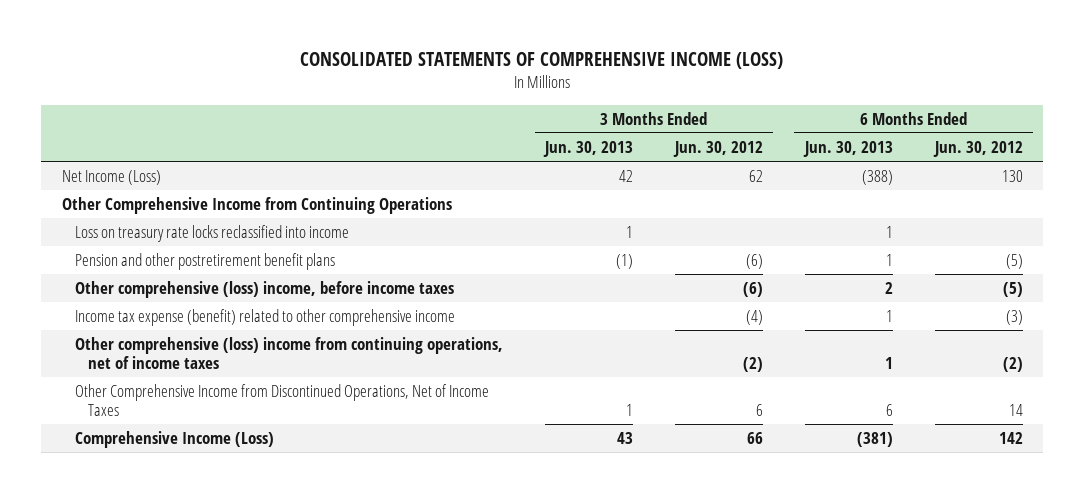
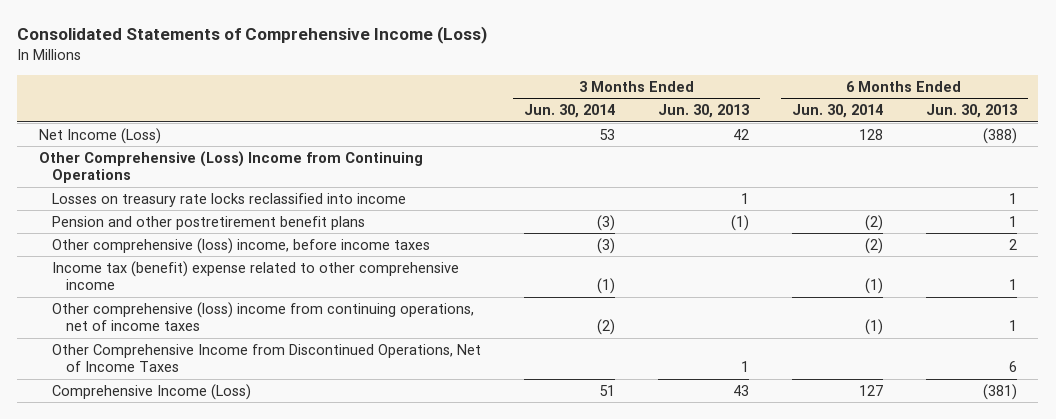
- CONSOLIDATED STATEMENTS OF COMPREHENSIVE INCOME (LOSS)
+ Consolidated Statements of Comprehensive Income (Loss)
- | 3 Months Ended Jun. 30, 2013 | 3 Months Ended Jun. 30, 2012 | 6 Months Ended Jun. 30, 2013 | 6 Months Ended Jun. 30, 2012
+ | 3 Months Ended Jun. 30, 2014 | 3 Months Ended Jun. 30, 2013 | 6 Months Ended Jun. 30, 2014 | 6 Months Ended Jun. 30, 2013
- Other Comprehensive Income from Continuing Operations
- Loss on treasury rate locks reclassified into income | 1 | | 1 |
+ Other Comprehensive (Loss) Income from Continuing Operations
+ Losses on treasury rate locks reclassified into income | | 1 | | 1
- Income tax expense (benefit) related to other comprehensive income | | (4) | 1 | (3)
+ Income tax (benefit) expense related to other comprehensive income | (1) | | (1) | 1

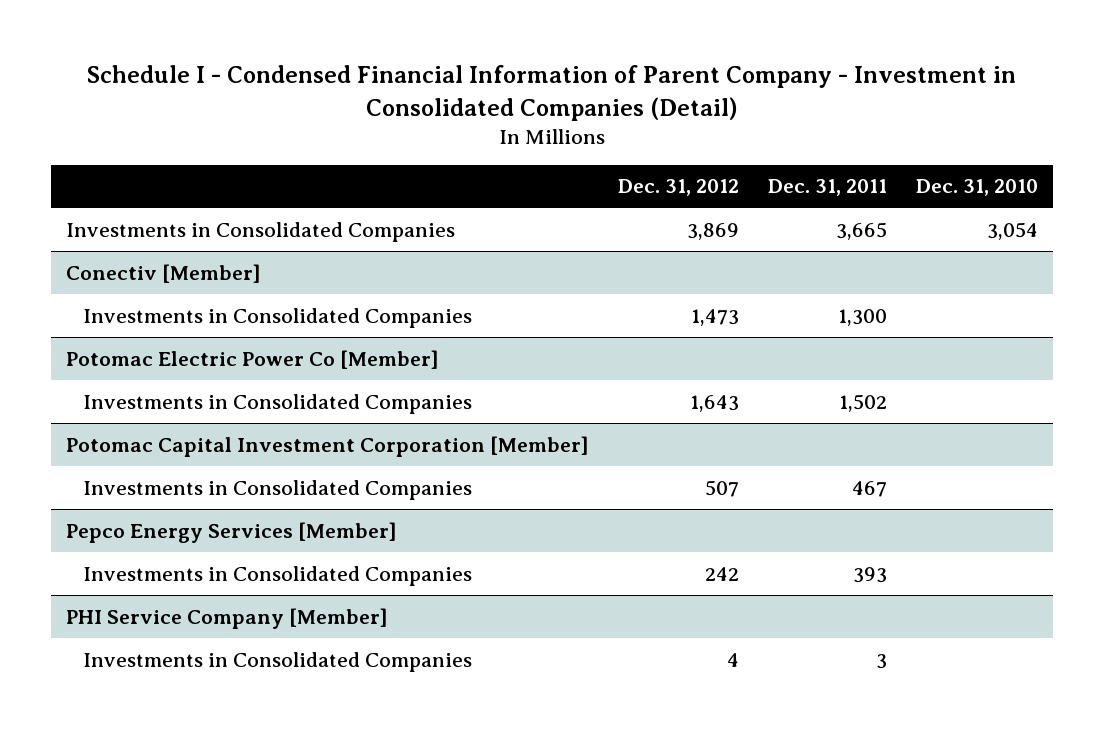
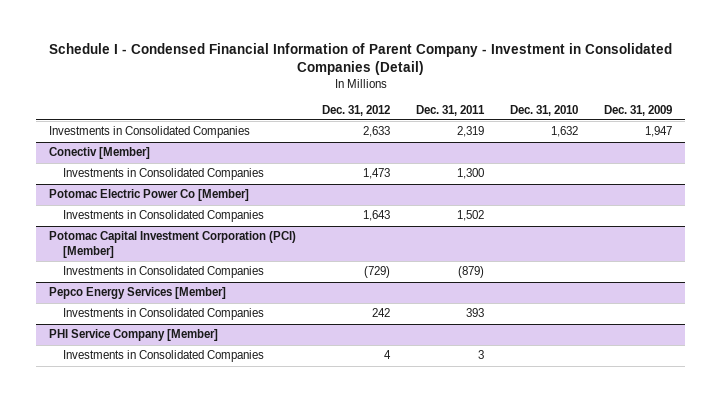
- | Dec. 31, 2012 | Dec. 31, 2011 | Dec. 31, 2010
+ | Dec. 31, 2012 | Dec. 31, 2011 | Dec. 31, 2010 | Dec. 31, 2009
- Investments in Consolidated Companies | 3,869 | 3,665 | 3,054
+ Investments in Consolidated Companies | 2,633 | 2,319 | 1,632 | 1,947
- Potomac Capital Investment Corporation [Member]
- Investments in Consolidated Companies | 507 | 467 |
+ Potomac Capital Investment Corporation (PCI) [Member]
+ Investments in Consolidated Companies | (729) | (879) | |

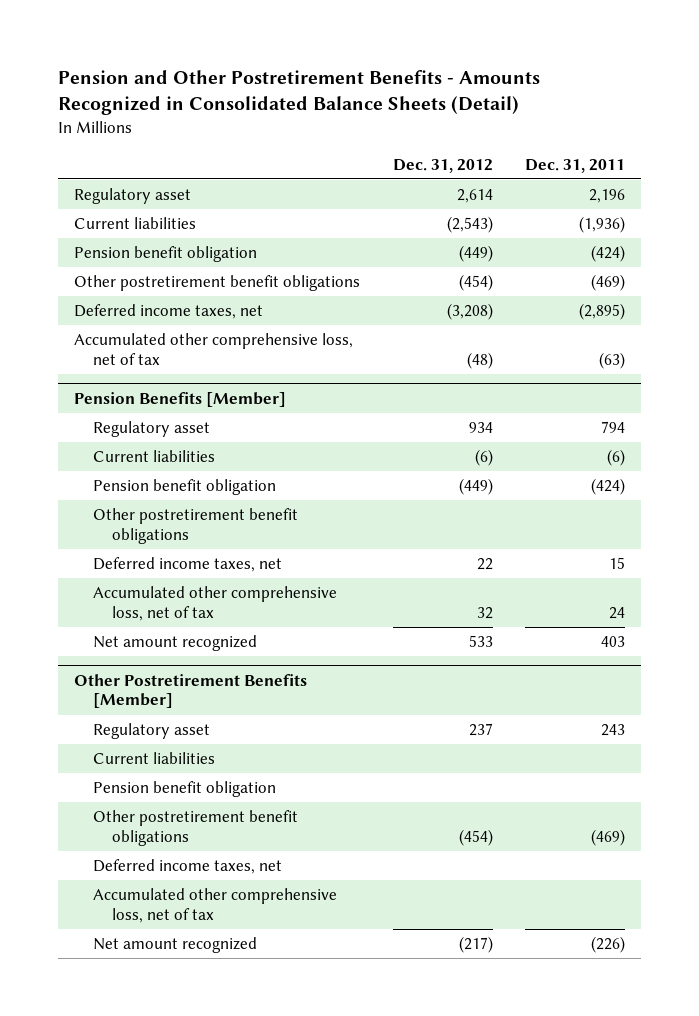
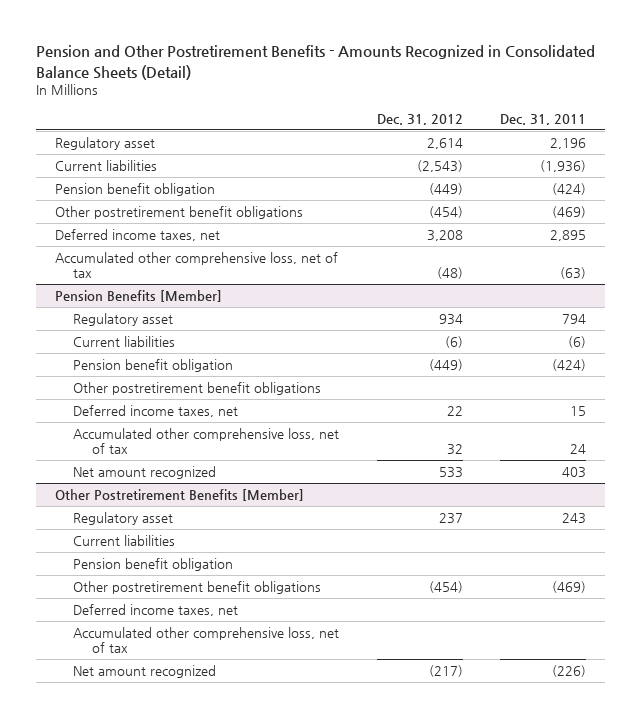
- Deferred income taxes, net | (3,208) | (2,895)
+ Deferred income taxes, net | 3,208 | 2,895

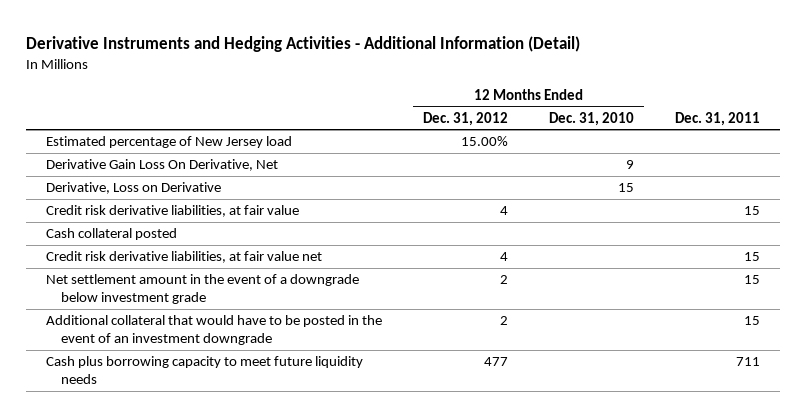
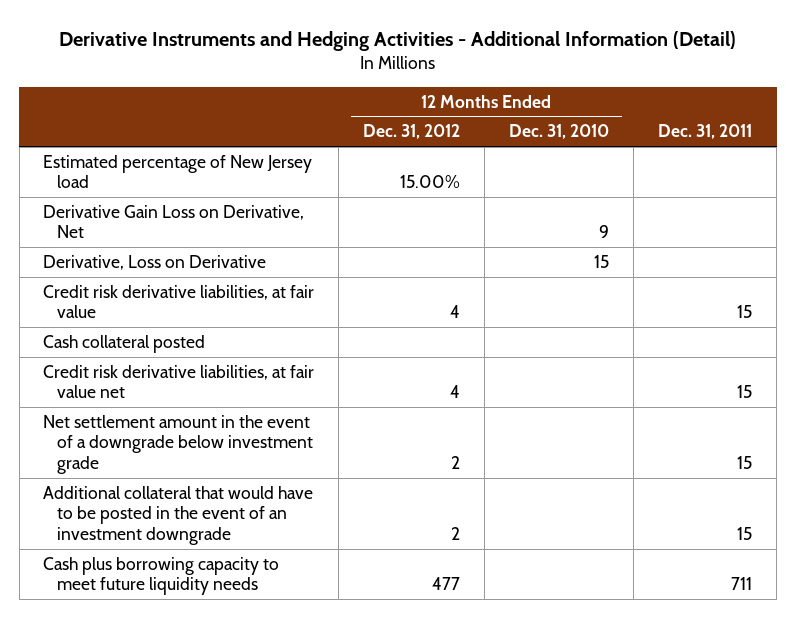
- Derivative Gain Loss On Derivative, Net | | 9 |
+ Derivative Gain Loss on Derivative, Net | | 9 |

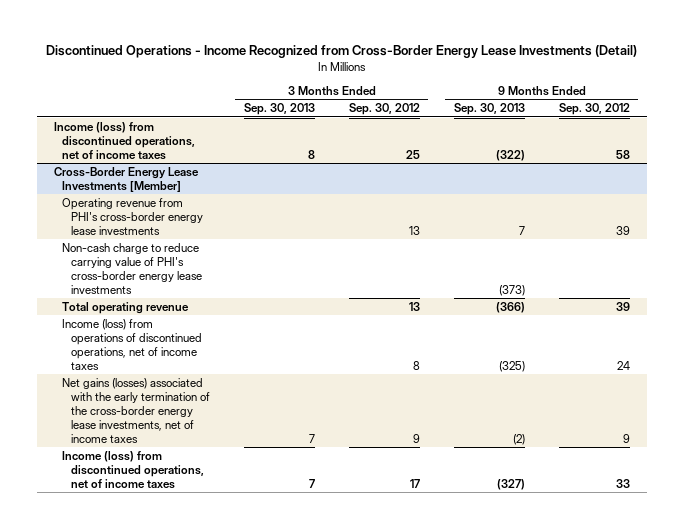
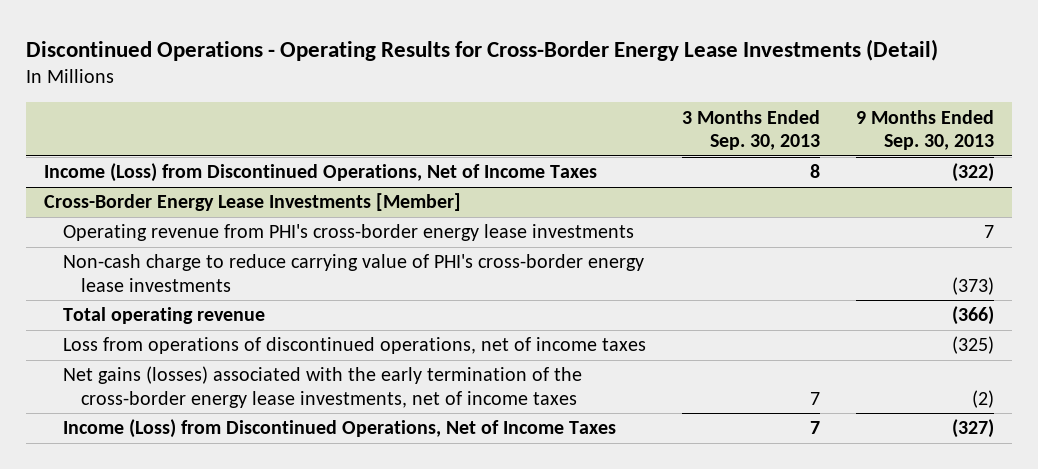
- Discontinued Operations - Income Recognized from Cross-Border Energy Lease Investments (Detail)
+ Discontinued Operations - Operating Results for Cross-Border Energy Lease Investments (Detail)
- | 3 Months Ended Sep. 30, 2013 | 3 Months Ended Sep. 30, 2012 | 9 Months Ended Sep. 30, 2013 | 9 Months Ended Sep. 30, 2012
+ | 3 Months Ended Sep. 30, 2013 | 9 Months Ended Sep. 30, 2013
- Income (loss) from discontinued operations, net of income taxes | 8 | 25 | (322) | 58
+ Income (Loss) from Discontinued Operations, Net of Income Taxes | 8 | (322)
@ Cross-Border Energy Lease Investments [Member]
- Income (loss) from operations of discontinued operations, net of income taxes | | 8 | (325) | 24
+ Loss from operations of discontinued operations, net of income taxes | | (325)
- Income (loss) from discontinued operations, net of income taxes | 7 | 17 | (327) | 33
+ Income (Loss) from Discontinued Operations, Net of Income Taxes | 7 | (327)

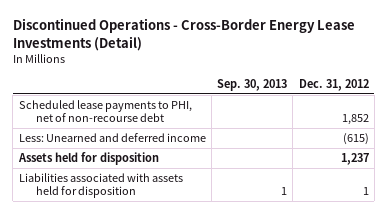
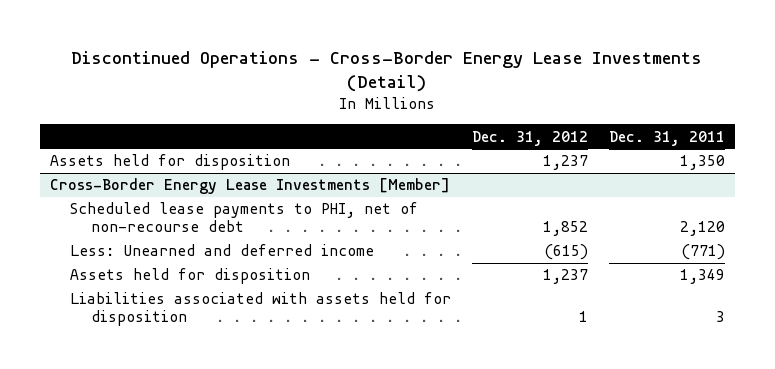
- | Sep. 30, 2013 | Dec. 31, 2012
+ | Dec. 31, 2012 | Dec. 31, 2011
+ Assets held for disposition | 1,237 | 1,350
+ Cross-Border Energy Lease Investments [Member]

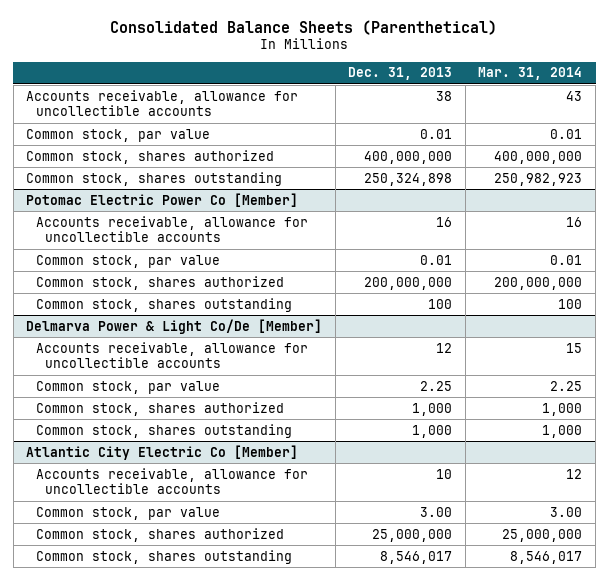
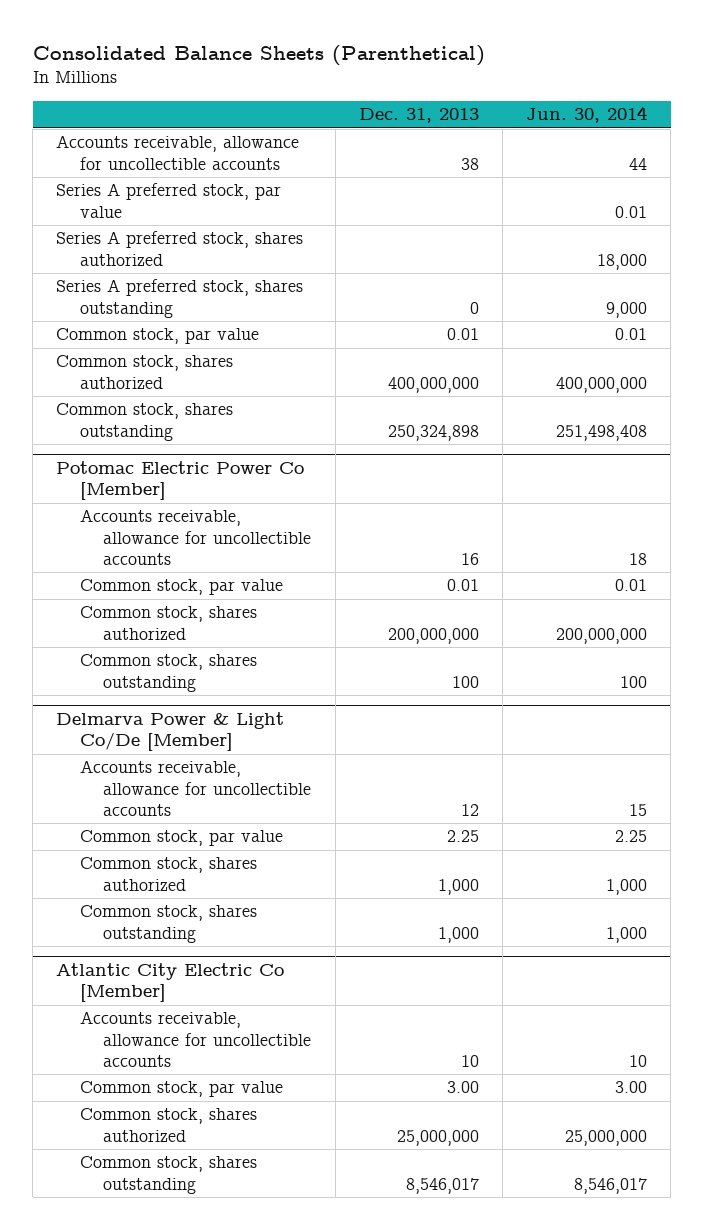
- | Dec. 31, 2013 | Mar. 31, 2014
+ | Dec. 31, 2013 | Jun. 30, 2014
+ Series A preferred stock, par value | | 0.01
+ Series A preferred stock, shares authorized | | 18,000
+ Series A preferred stock, shares outstanding | 0 | 9,000

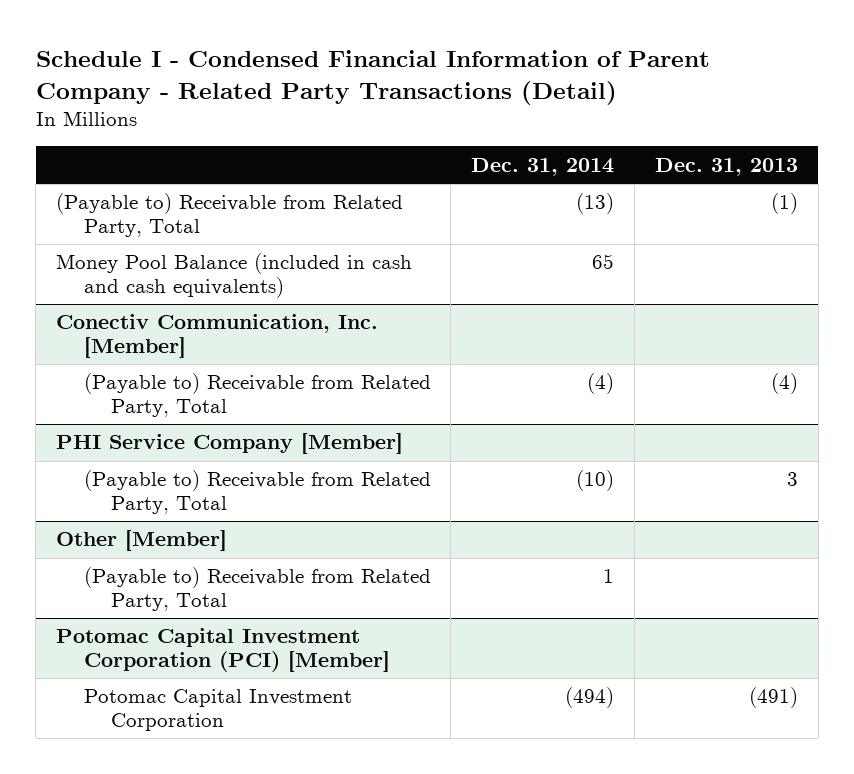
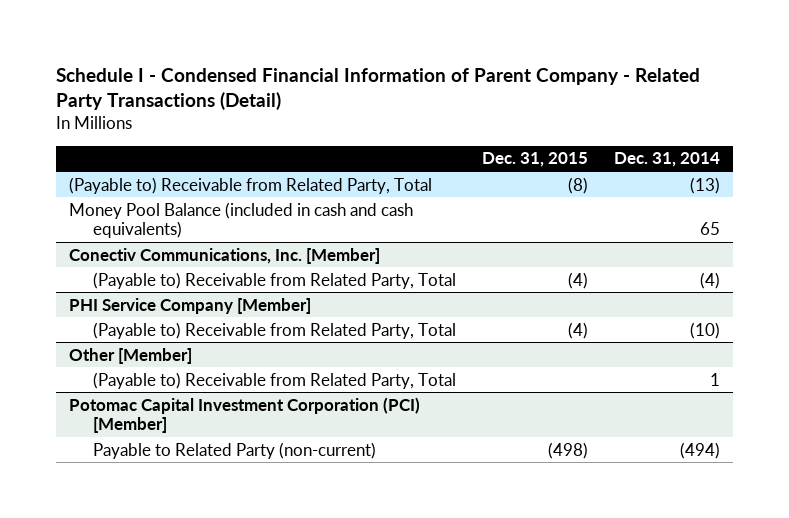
- | Dec. 31, 2014 | Dec. 31, 2013
+ | Dec. 31, 2015 | Dec. 31, 2014
- Conectiv Communication, Inc. [Member]
+ Conectiv Communications, Inc. [Member]
@ Potomac Capital Investment Corporation (PCI) [Member]
- Potomac Capital Investment Corporation | (494) | (491)
+ Payable to Related Party (non-current) | (498) | (494)

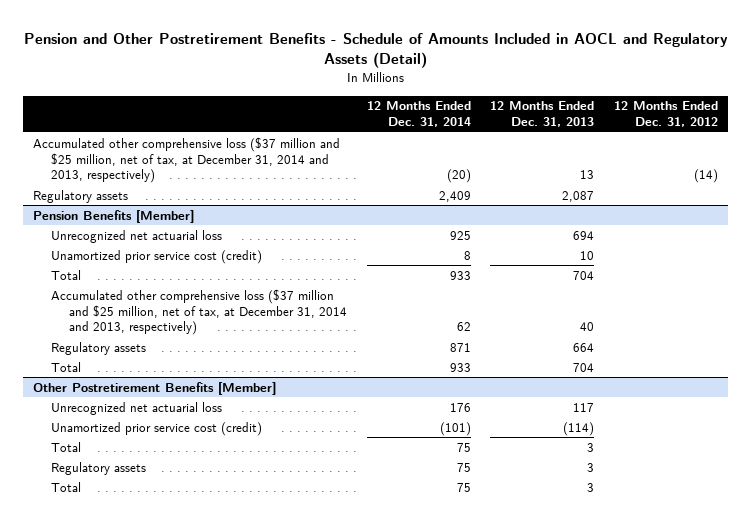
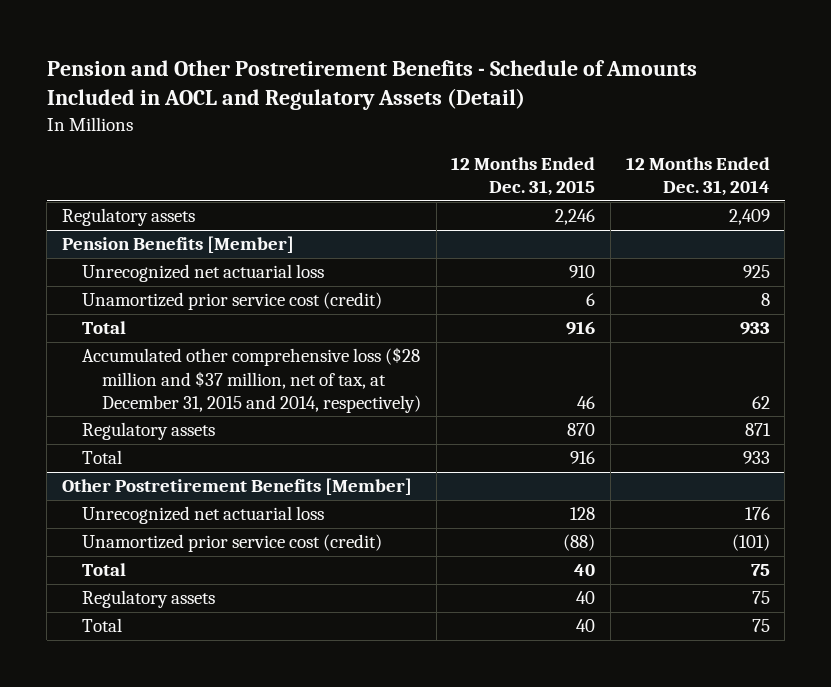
- | 12 Months Ended Dec. 31, 2014 | 12 Months Ended Dec. 31, 2013 | 12 Months Ended Dec. 31, 2012
+ | 12 Months Ended Dec. 31, 2015 | 12 Months Ended Dec. 31, 2014
- Accumulated other comprehensive loss ($37 million and $25 million, net of tax, at December 31, 2014 and 2013, respectively) | (20) | 13 | (14)
@ Pension Benefits [Member]
- Accumulated other comprehensive loss ($37 million and $25 million, net of tax, at December 31, 2014 and 2013, respectively) | 62 | 40 |
+ Accumulated other comprehensive loss ($28 million and $37 million, net of tax, at December 31, 2015 and 2014, respectively) | 46 | 62

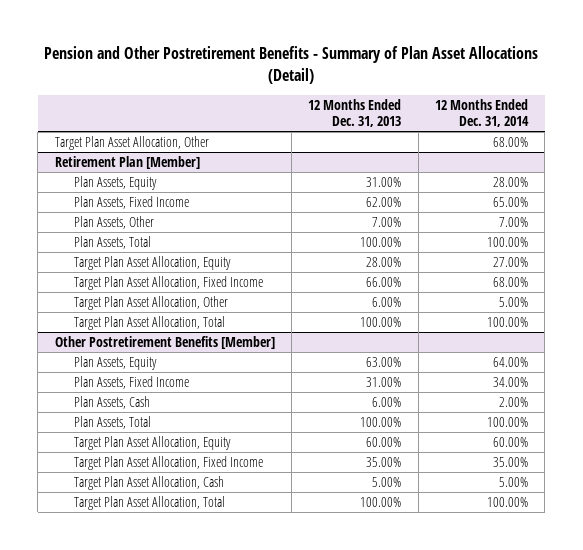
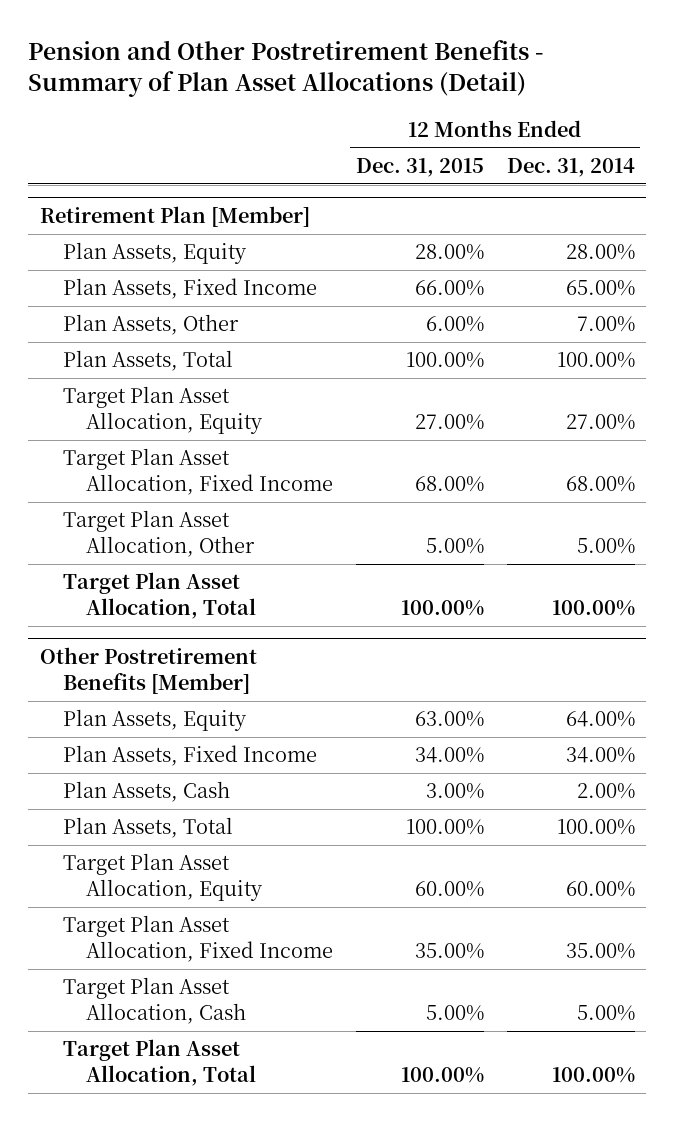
- | 12 Months Ended Dec. 31, 2013 | 12 Months Ended Dec. 31, 2014
+ | 12 Months Ended Dec. 31, 2015 | 12 Months Ended Dec. 31, 2014
- Target Plan Asset Allocation, Other | | 68.00%

